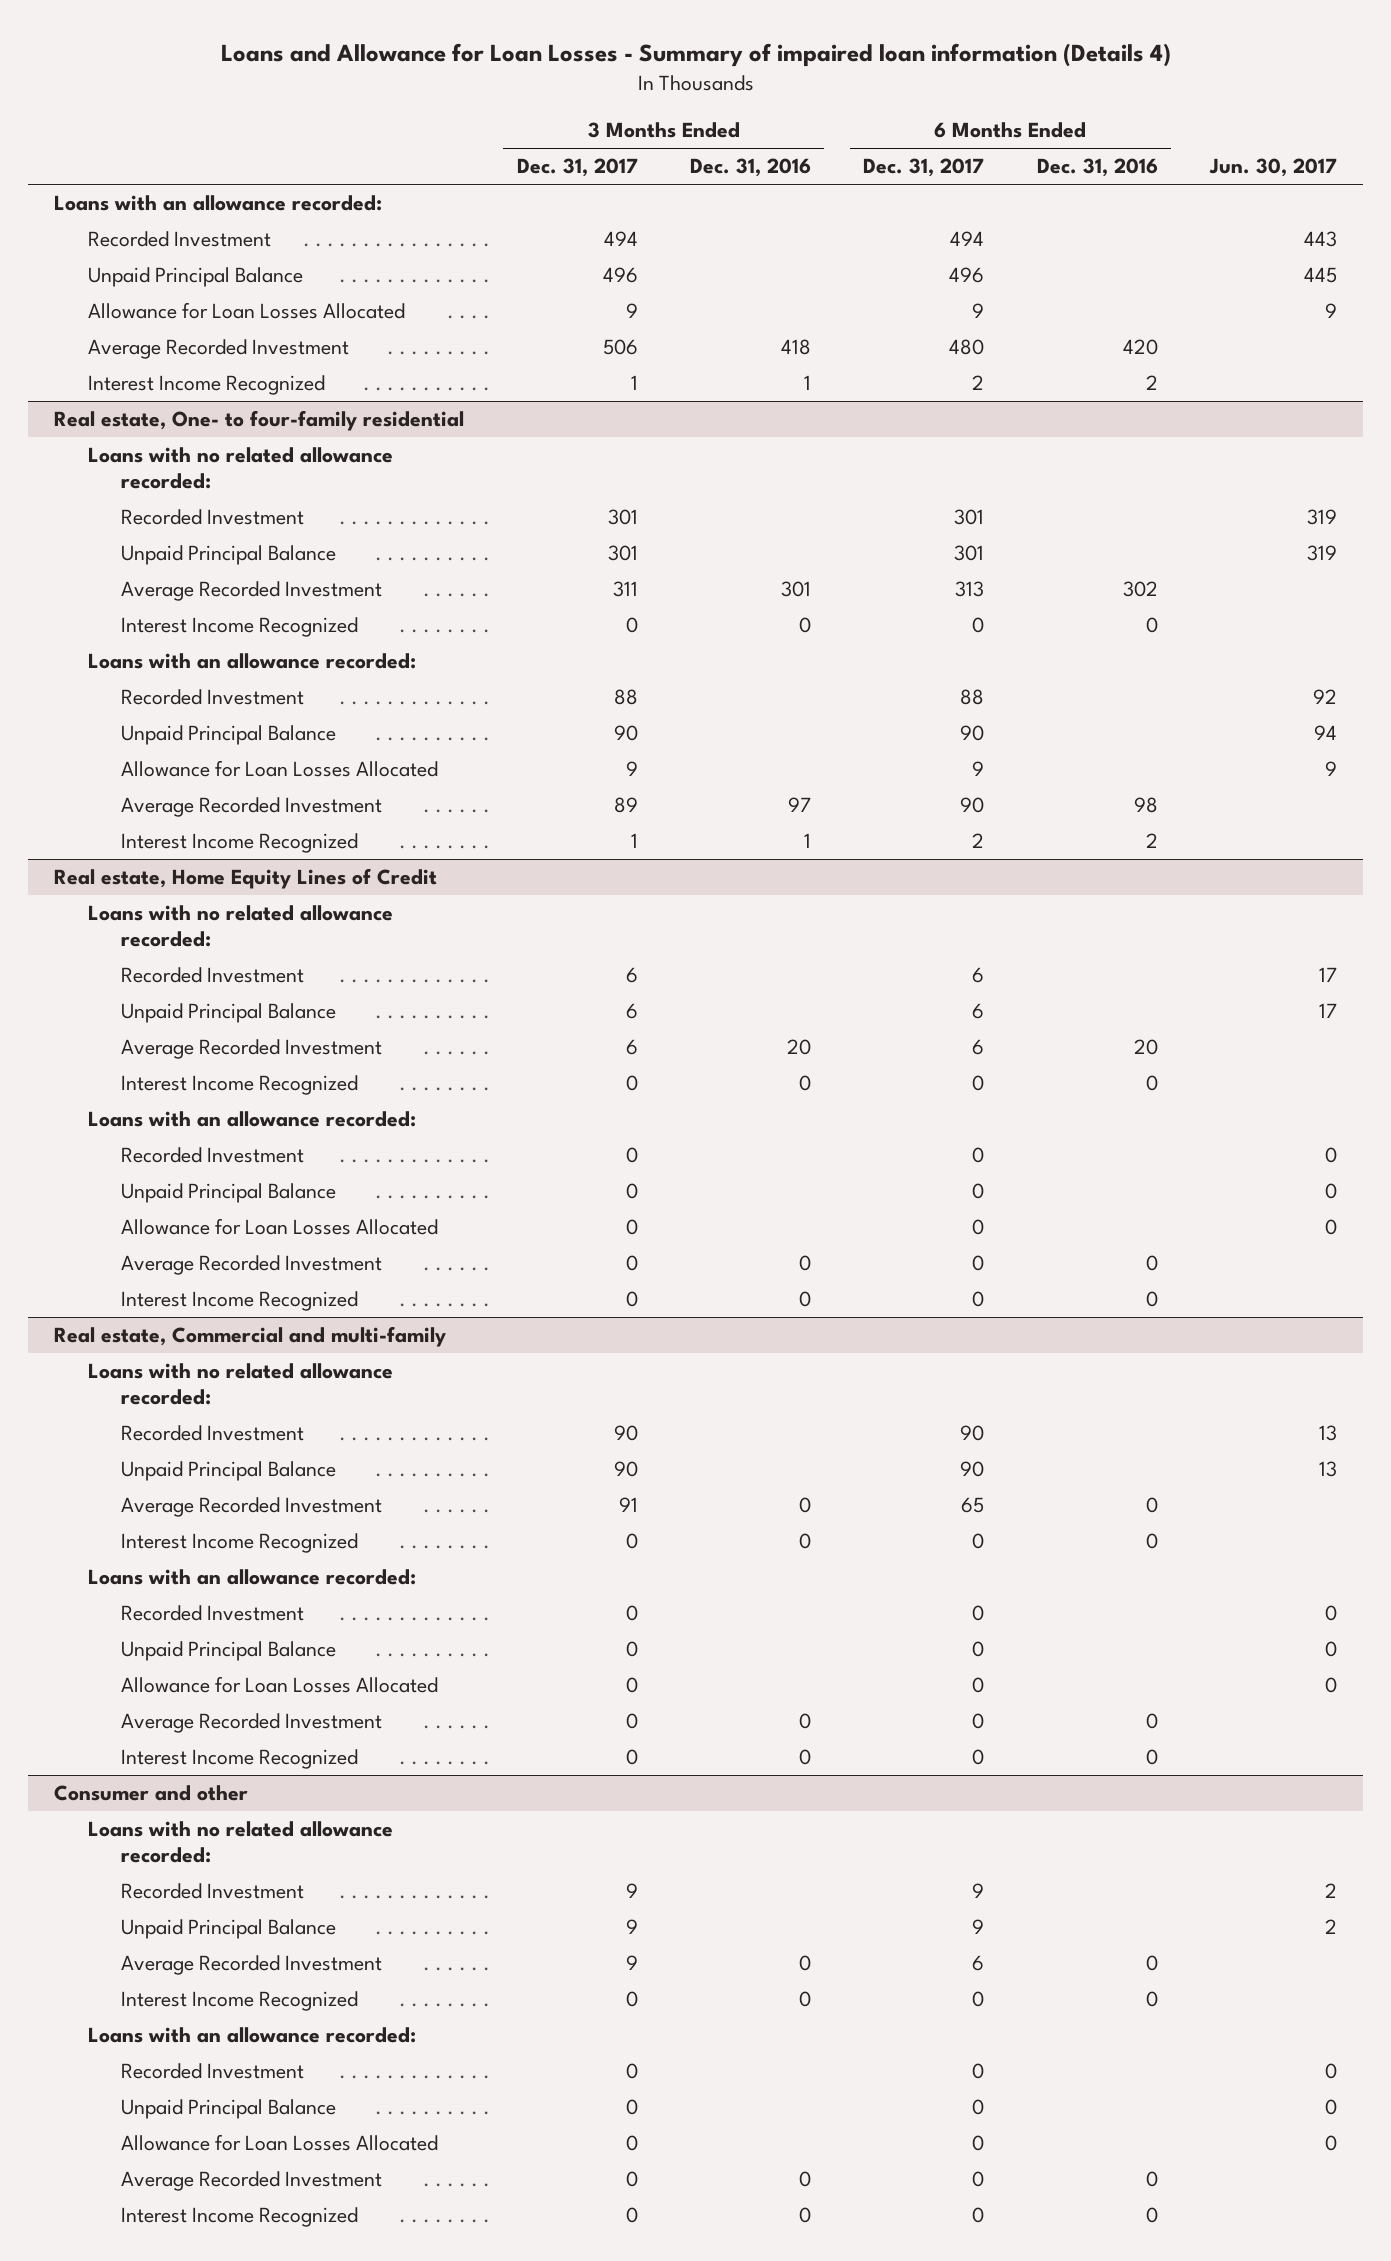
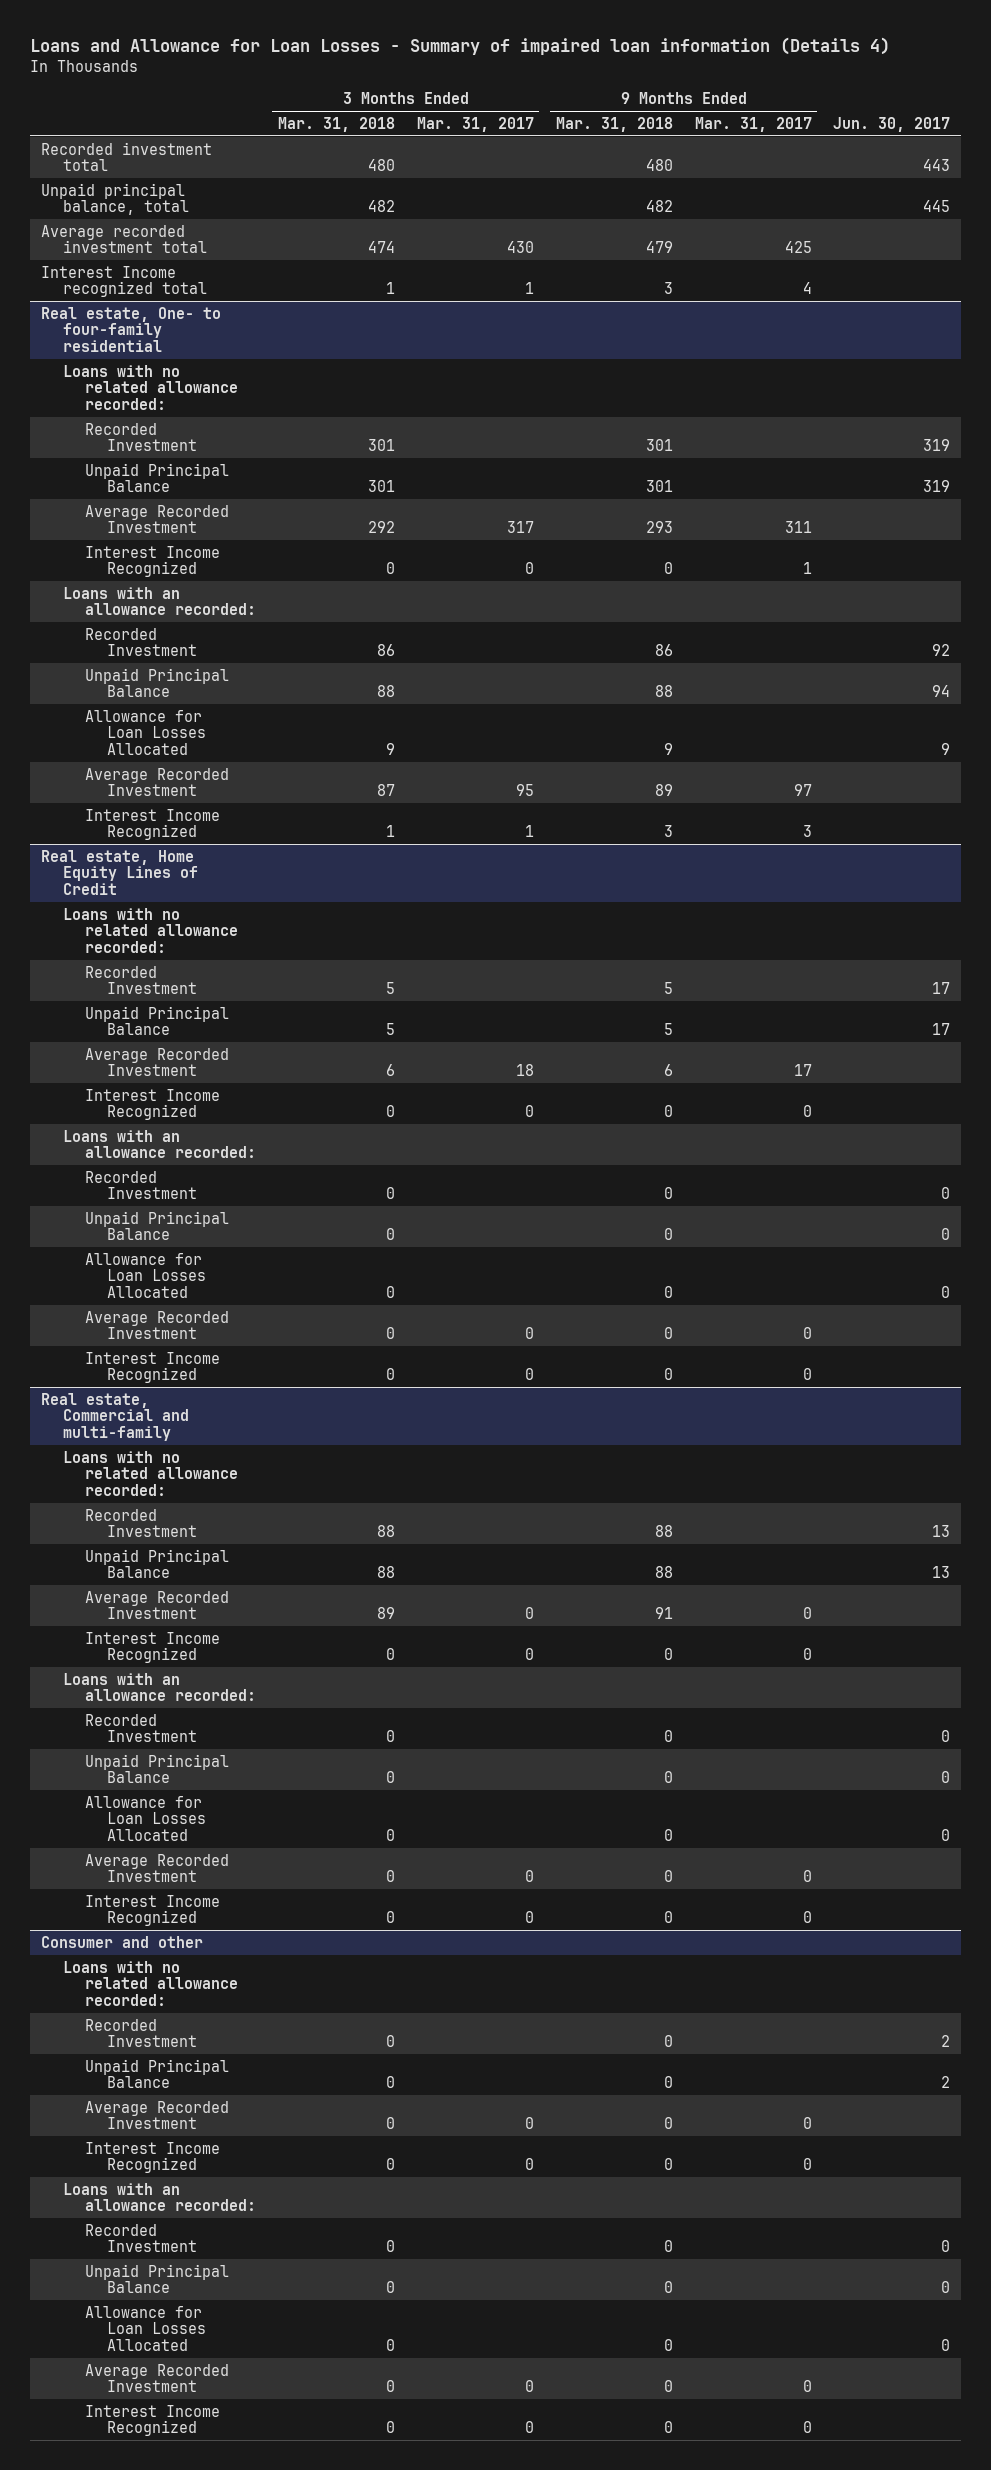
- | 3 Months Ended Dec. 31, 2017 | 3 Months Ended Dec. 31, 2016 | 6 Months Ended Dec. 31, 2017 | 6 Months Ended Dec. 31, 2016 | Jun. 30, 2017
+ | 3 Months Ended Mar. 31, 2018 | 3 Months Ended Mar. 31, 2017 | 9 Months Ended Mar. 31, 2018 | 9 Months Ended Mar. 31, 2017 | Jun. 30, 2017
- Loans with an allowance recorded:
- Recorded Investment | 494 | | 494 | | 443
- Unpaid Principal Balance | 496 | | 496 | | 445
- Allowance for Loan Losses Allocated | 9 | | 9 | | 9
- Average Recorded Investment | 506 | 418 | 480 | 420 |
- Interest Income Recognized | 1 | 1 | 2 | 2 |
+ Recorded investment total | 480 | | 480 | | 443
+ Unpaid principal balance, total | 482 | | 482 | | 445
+ Average recorded investment total | 474 | 430 | 479 | 425 |
+ Interest Income recognized total | 1 | 1 | 3 | 4 |

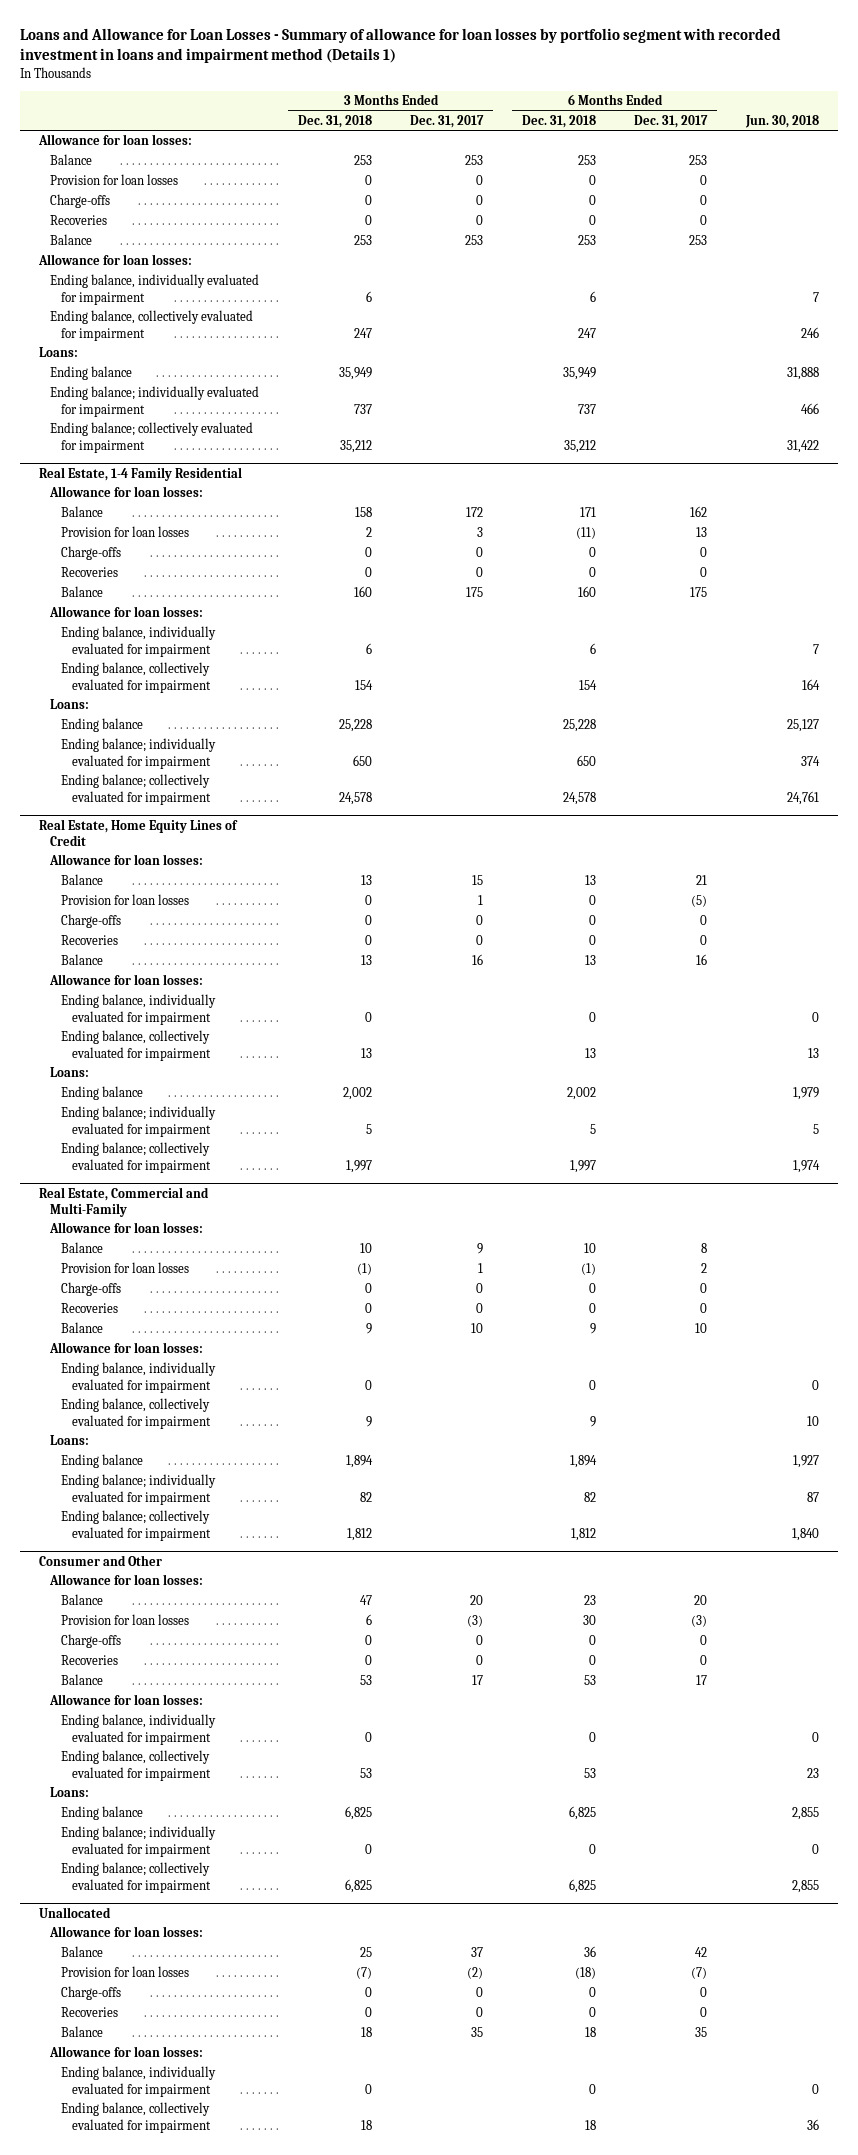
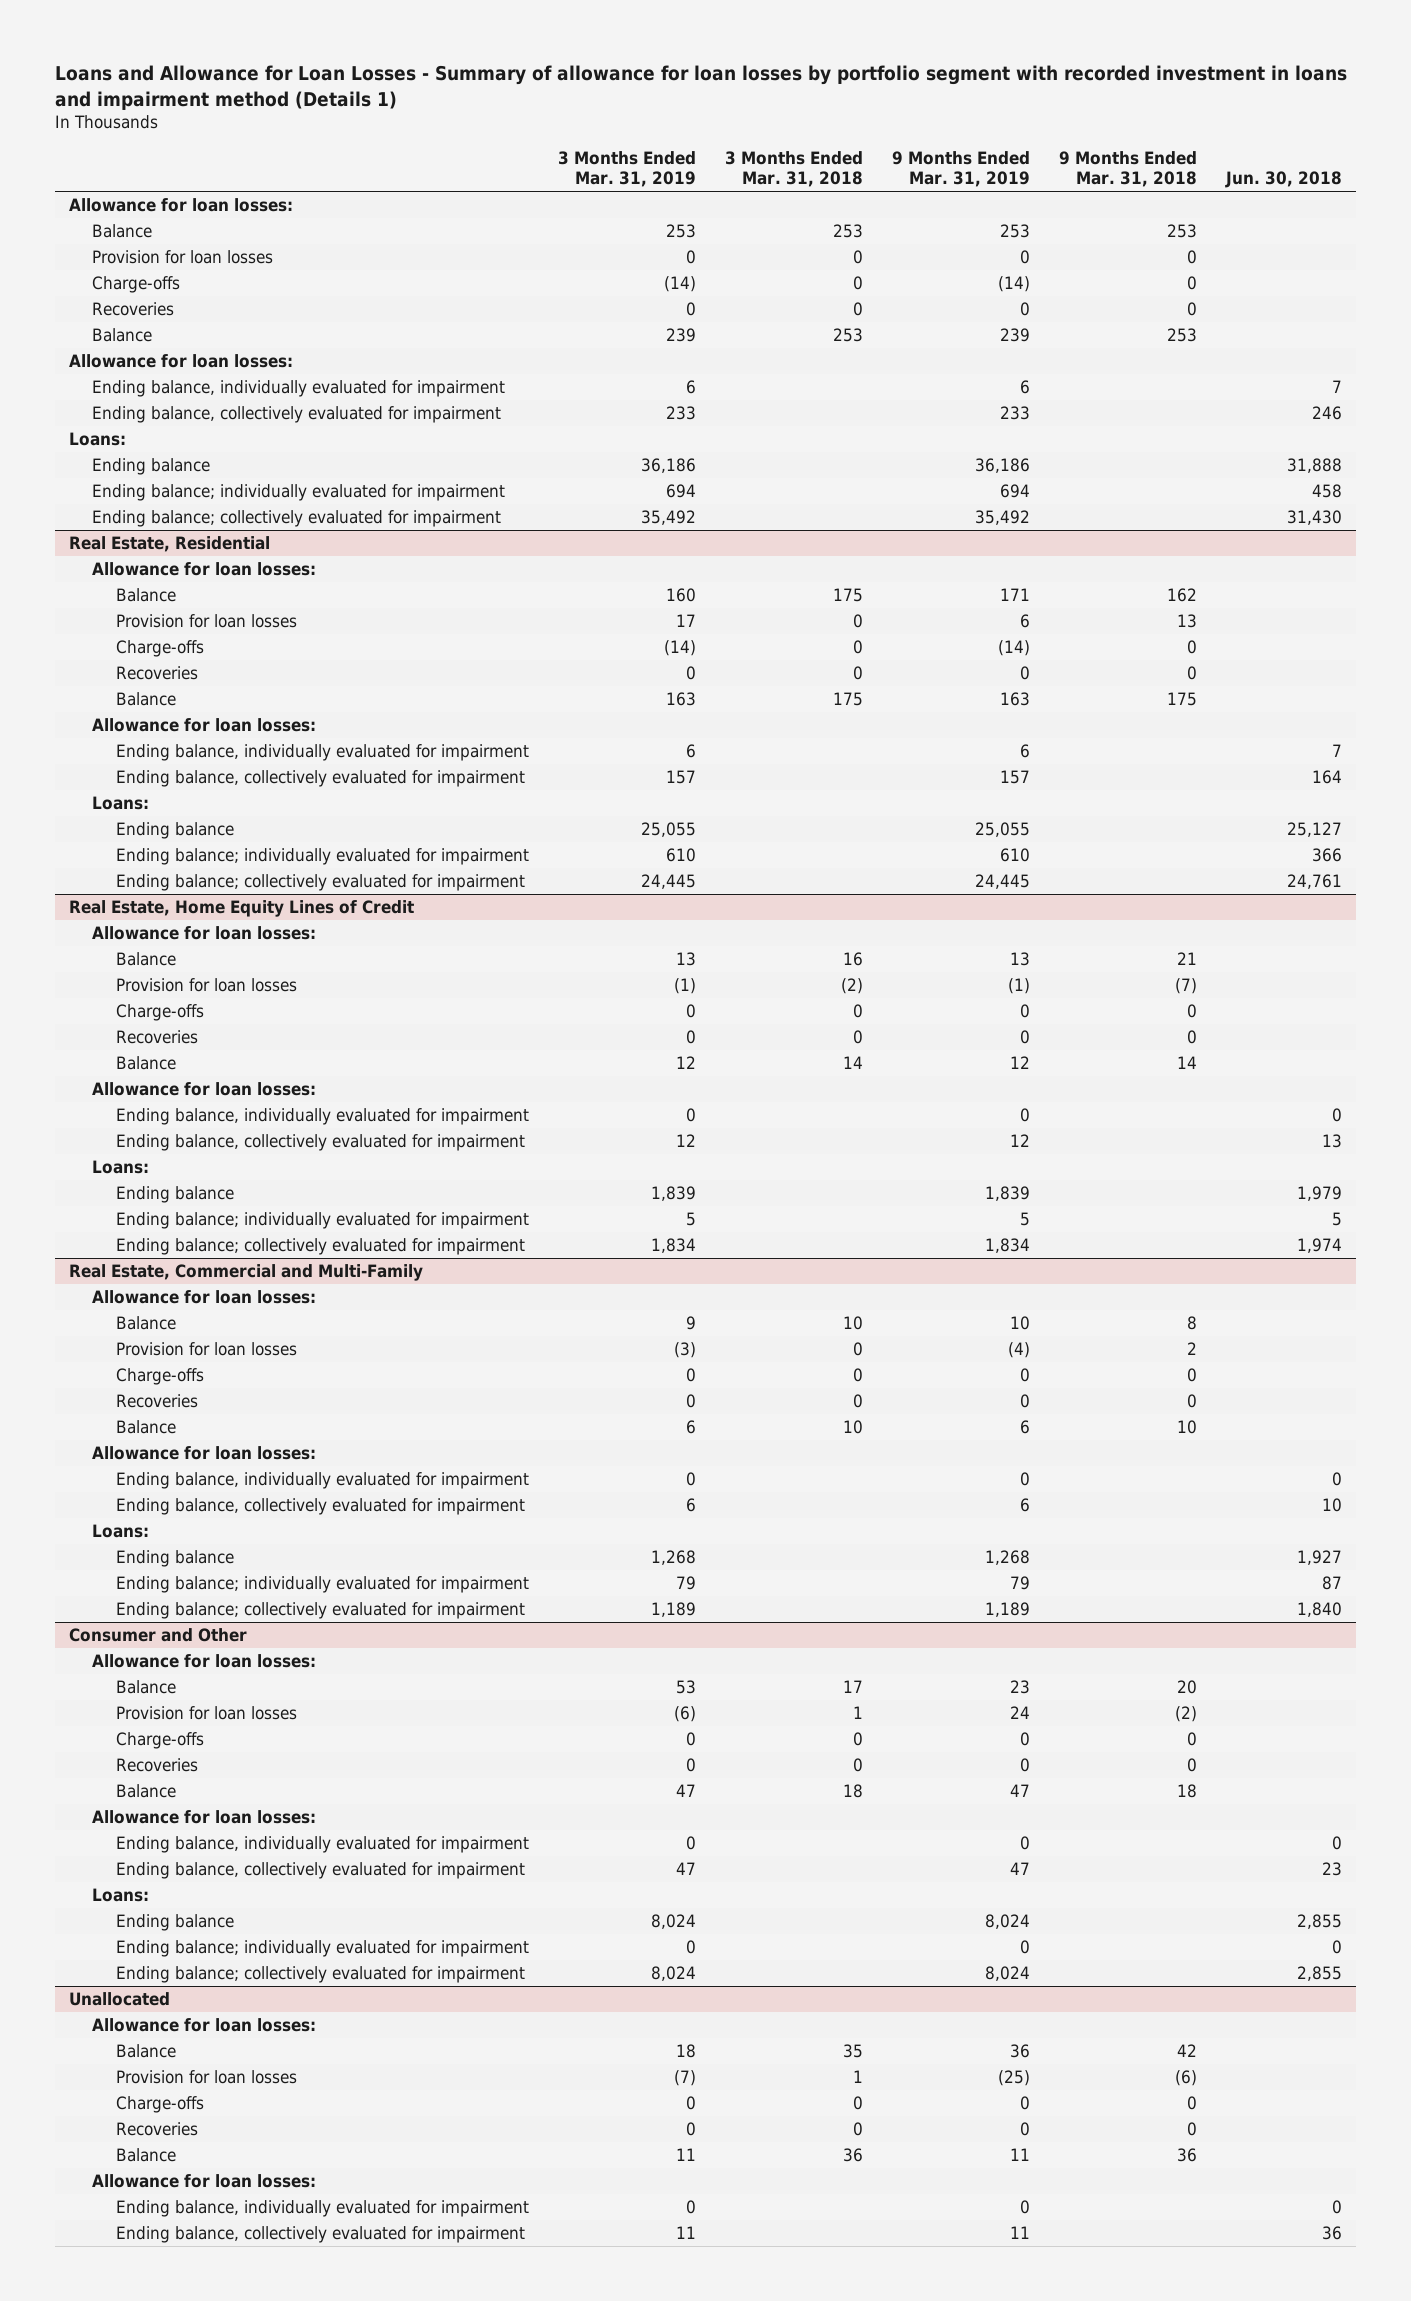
- | 3 Months Ended Dec. 31, 2018 | 3 Months Ended Dec. 31, 2017 | 6 Months Ended Dec. 31, 2018 | 6 Months Ended Dec. 31, 2017 | Jun. 30, 2018
+ | 3 Months Ended Mar. 31, 2019 | 3 Months Ended Mar. 31, 2018 | 9 Months Ended Mar. 31, 2019 | 9 Months Ended Mar. 31, 2018 | Jun. 30, 2018
- Ending balance; individually evaluated for impairment | 737 | | 737 | | 466
- Ending balance; collectively evaluated for impairment | 35,212 | | 35,212 | | 31,422
- Real Estate, 1-4 Family Residential
+ Ending balance; individually evaluated for impairment | 694 | | 694 | | 458
+ Ending balance; collectively evaluated for impairment | 35,492 | | 35,492 | | 31,430
+ Real Estate, Residential
- Ending balance; individually evaluated for impairment | 650 | | 650 | | 374
+ Ending balance; individually evaluated for impairment | 610 | | 610 | | 366

